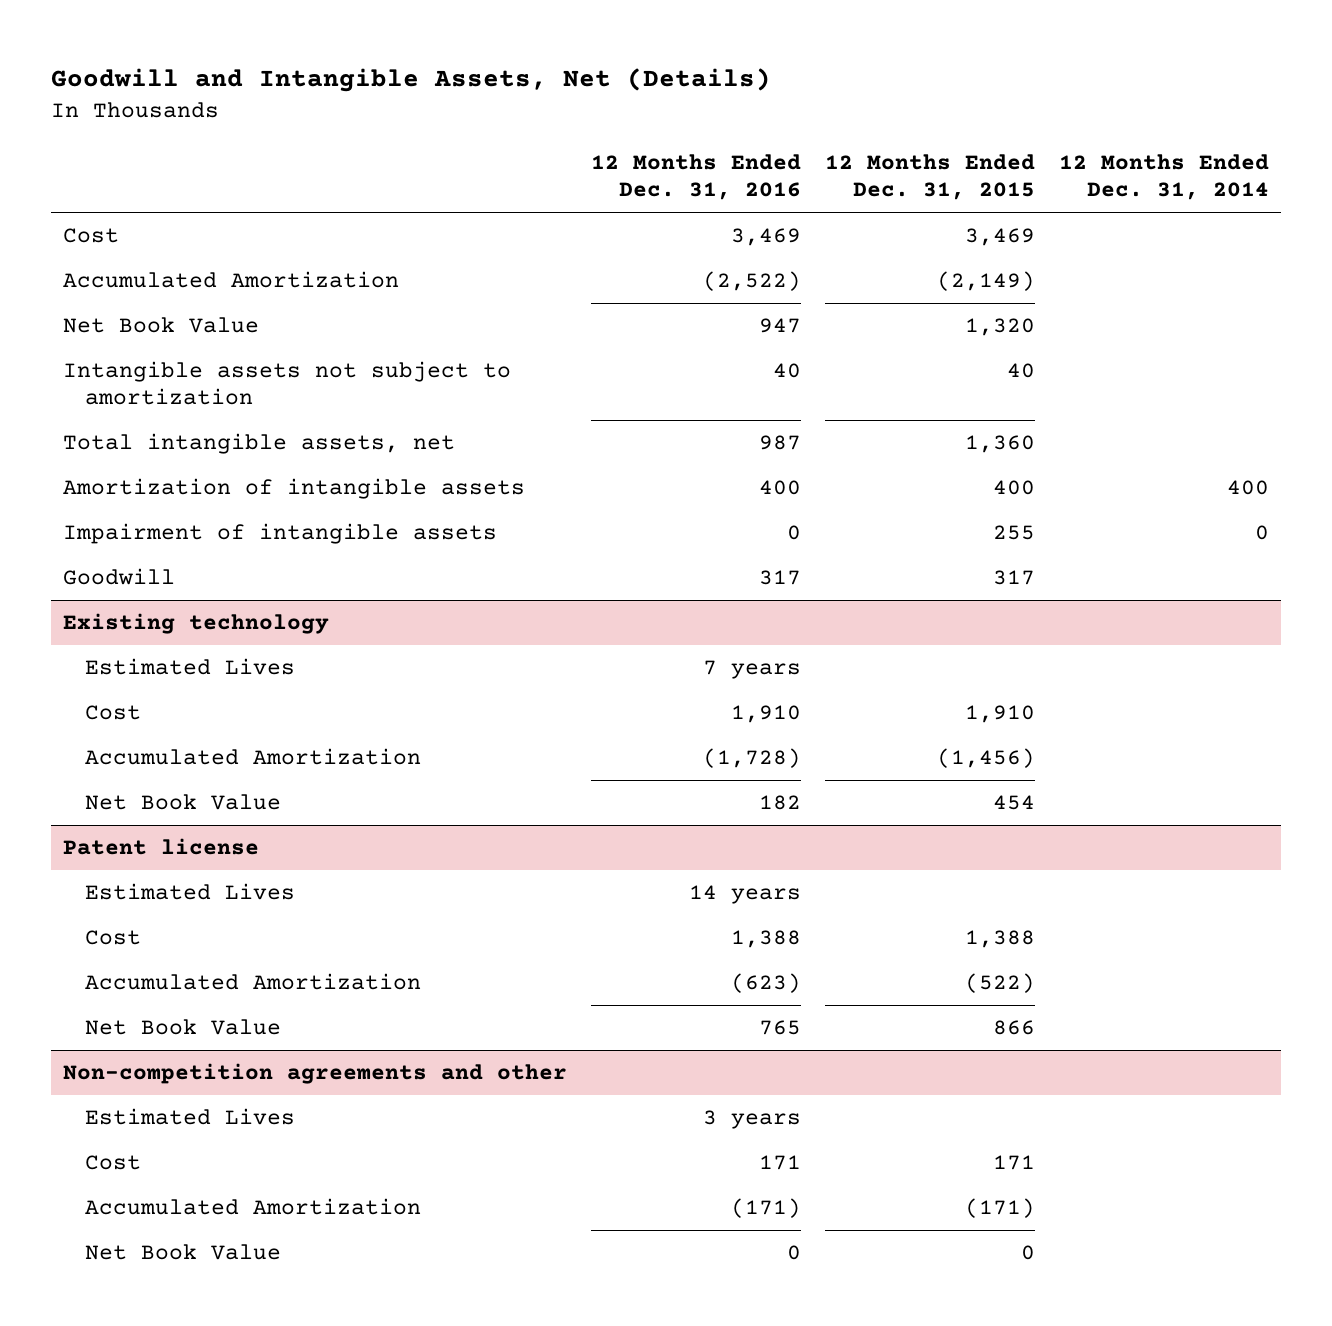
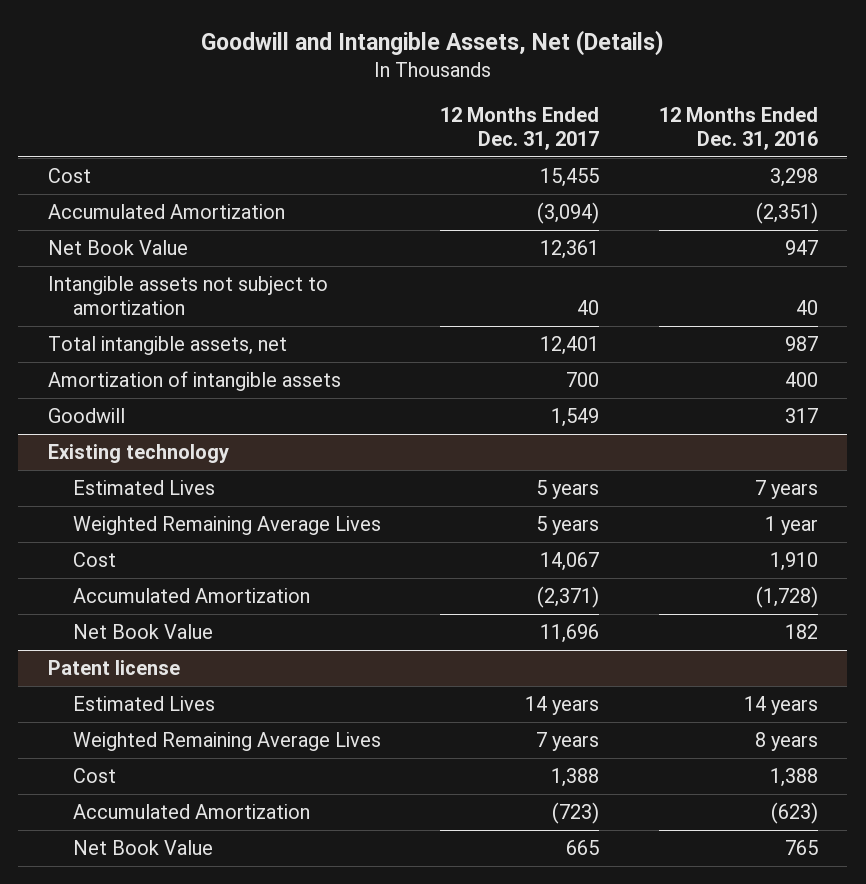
- | 12 Months Ended Dec. 31, 2016 | 12 Months Ended Dec. 31, 2015 | 12 Months Ended Dec. 31, 2014
+ | 12 Months Ended Dec. 31, 2017 | 12 Months Ended Dec. 31, 2016
- Cost | 3,469 | 3,469 |
- Accumulated Amortization | (2,522) | (2,149) |
+ Cost | 15,455 | 3,298
+ Accumulated Amortization | (3,094) | (2,351)
- Impairment of intangible assets | 0 | 255 | 0
@ Existing technology
+ Weighted Remaining Average Lives | 5 years | 1 year
@ Patent license
+ Weighted Remaining Average Lives | 7 years | 8 years
- Non-competition agreements and other
- Estimated Lives | 3 years | |
- Cost | 171 | 171 |
- Accumulated Amortization | (171) | (171) |
- Net Book Value | 0 | 0 |

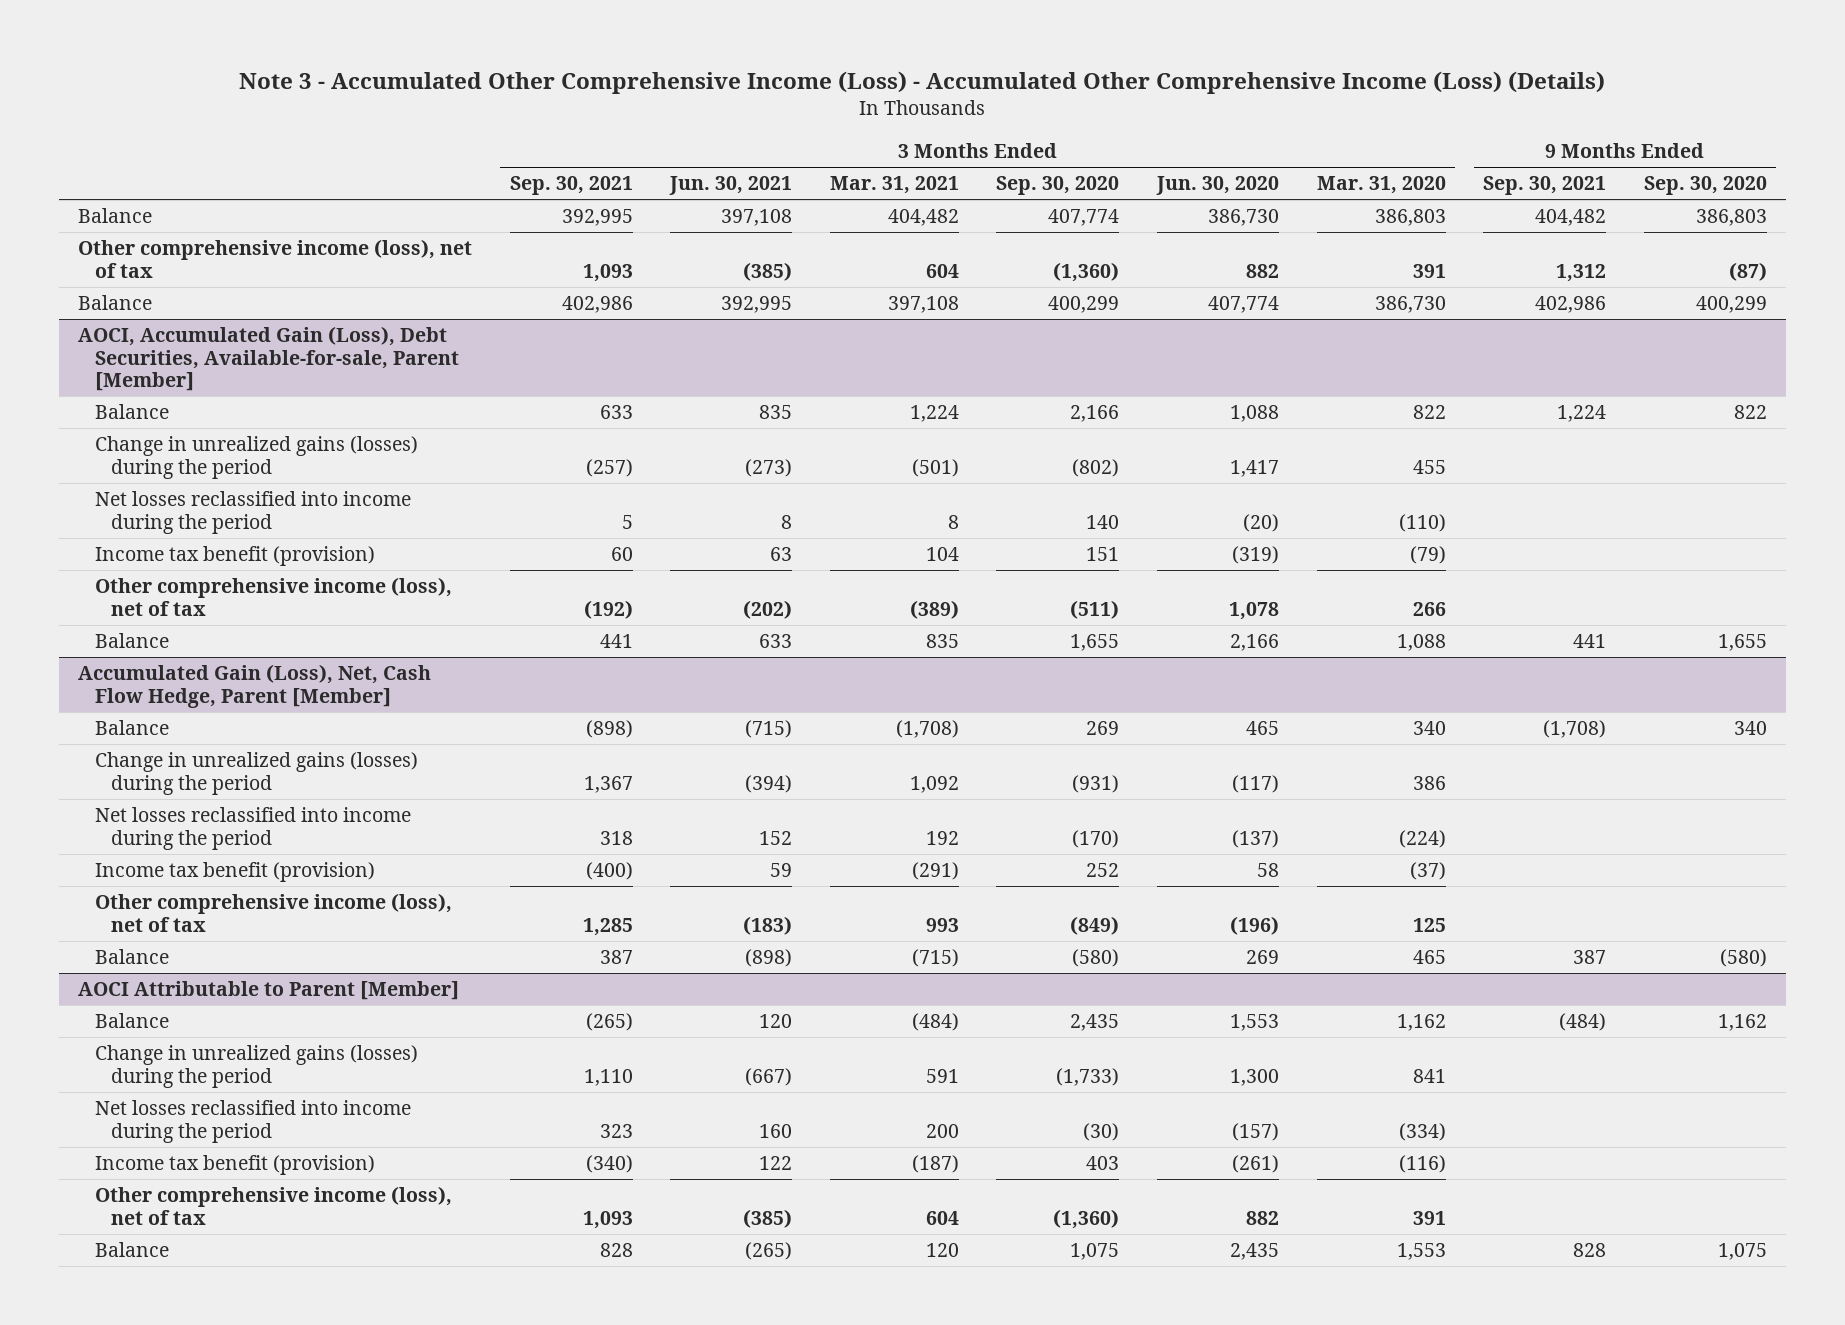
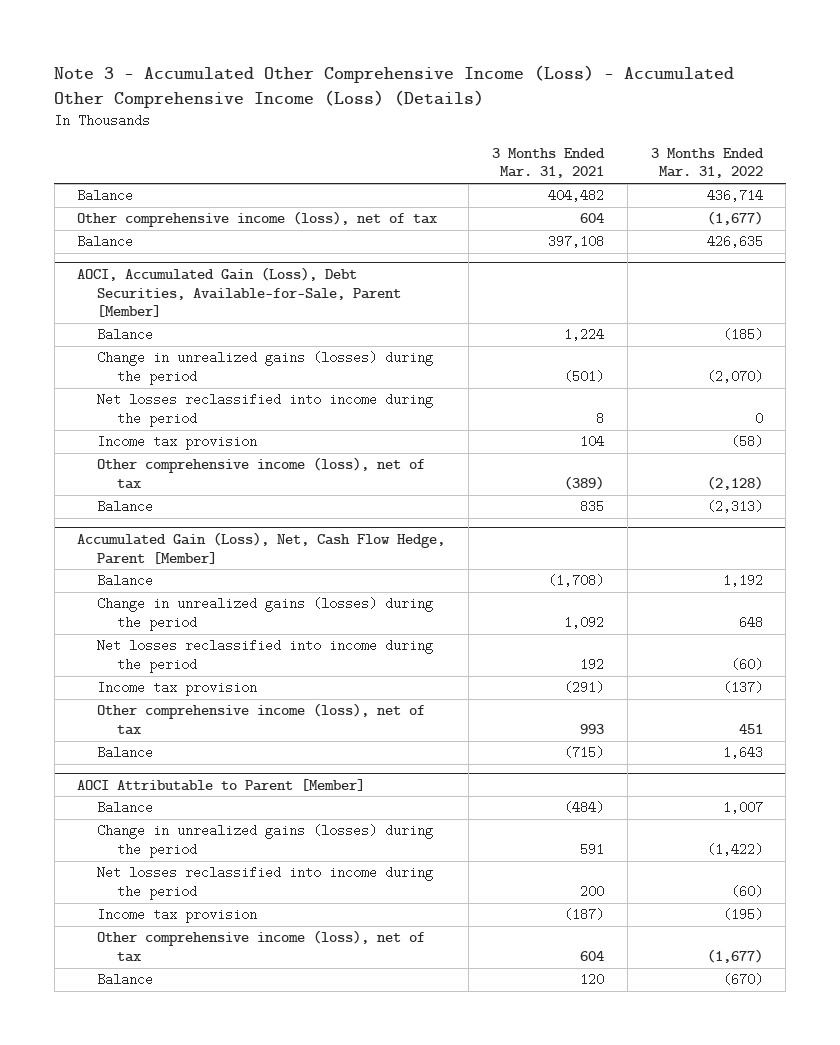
- | 3 Months Ended Sep. 30, 2021 | 3 Months Ended Jun. 30, 2021 | 3 Months Ended Mar. 31, 2021 | 3 Months Ended Sep. 30, 2020 | 3 Months Ended Jun. 30, 2020 | 3 Months Ended Mar. 31, 2020 | 9 Months Ended Sep. 30, 2021 | 9 Months Ended Sep. 30, 2020
+ | 3 Months Ended Mar. 31, 2021 | 3 Months Ended Mar. 31, 2022
- AOCI, Accumulated Gain (Loss), Debt Securities, Available-for-sale, Parent [Member]
+ AOCI, Accumulated Gain (Loss), Debt Securities, Available-for-Sale, Parent [Member]
- Income tax benefit (provision) | 60 | 63 | 104 | 151 | (319) | (79) | |
+ Income tax provision | 104 | (58)
@ Accumulated Gain (Loss), Net, Cash Flow Hedge, Parent [Member]
- Income tax benefit (provision) | (400) | 59 | (291) | 252 | 58 | (37) | |
+ Income tax provision | (291) | (137)
@ AOCI Attributable to Parent [Member]
- Income tax benefit (provision) | (340) | 122 | (187) | 403 | (261) | (116) | |
+ Income tax provision | (187) | (195)

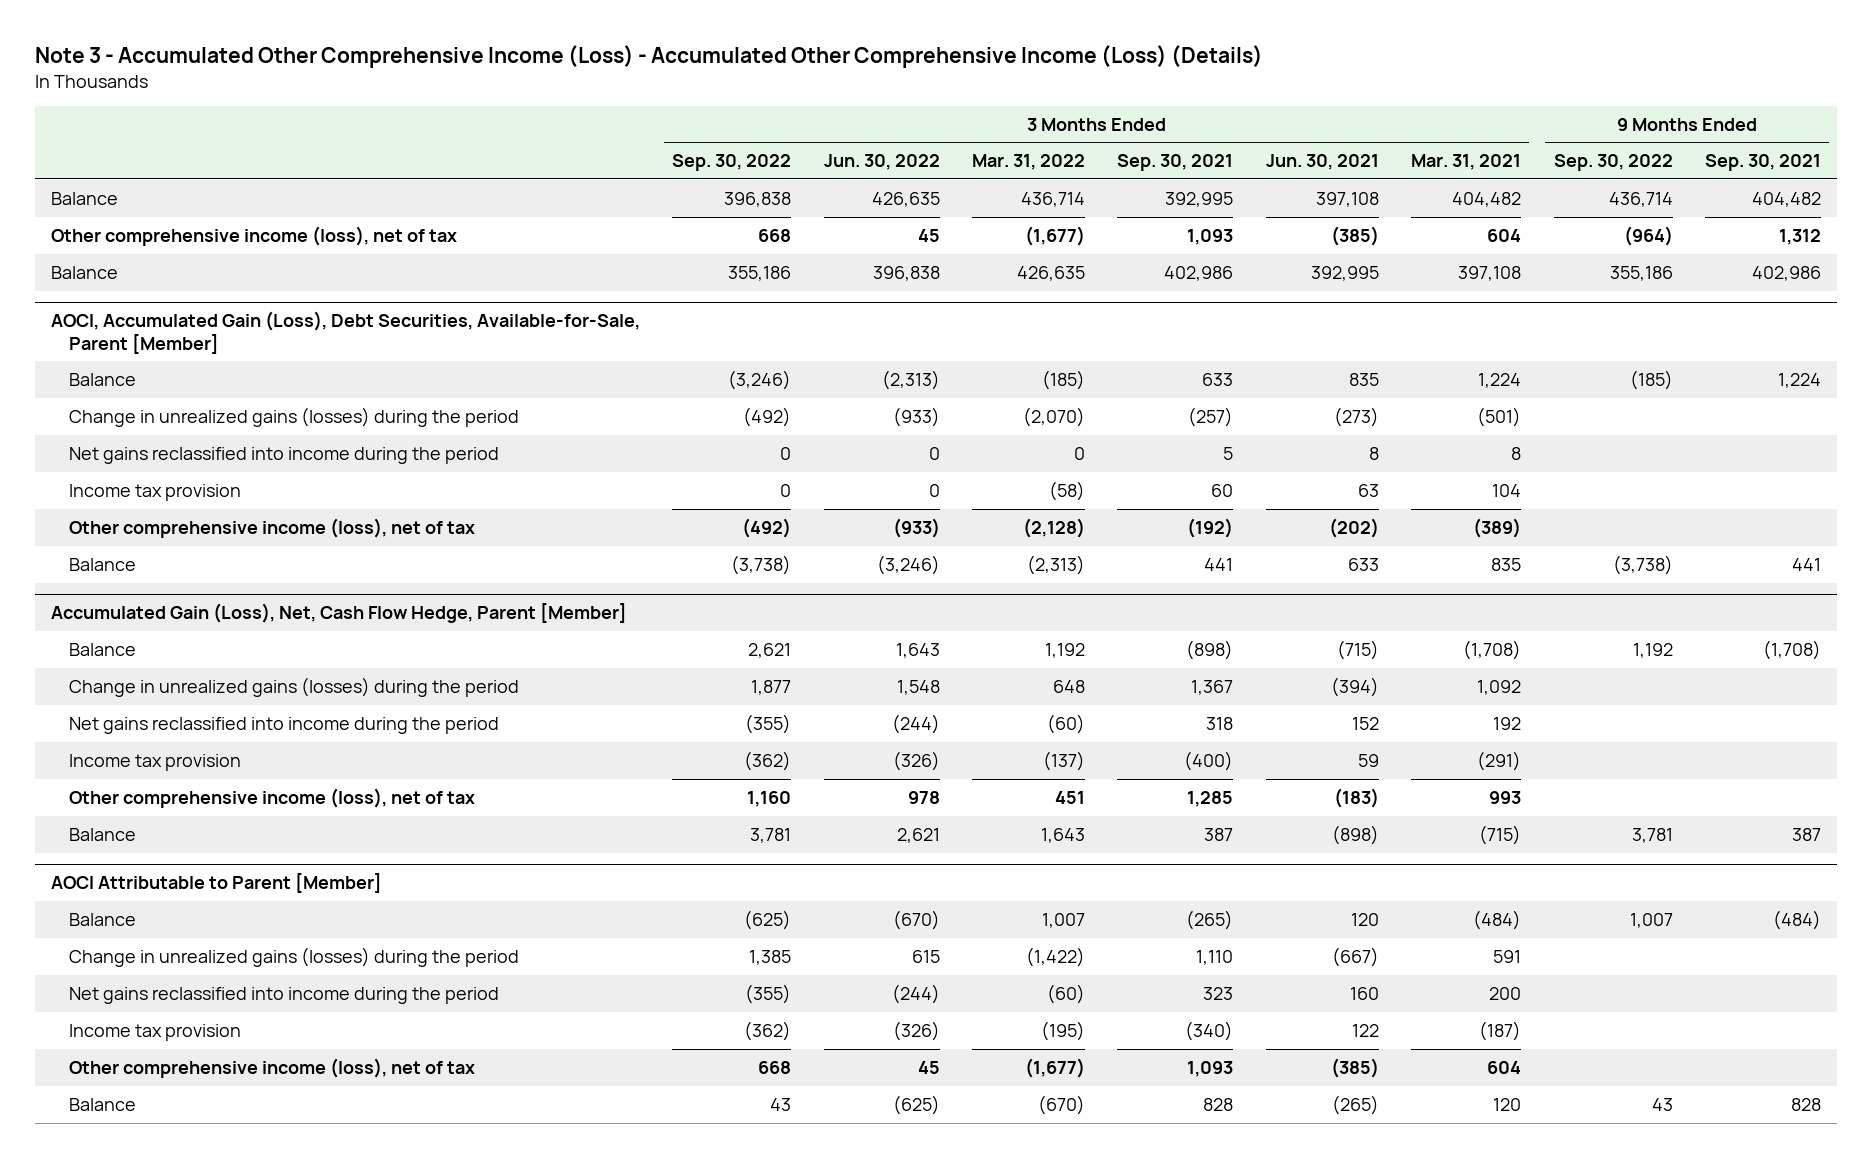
- | 3 Months Ended Mar. 31, 2021 | 3 Months Ended Mar. 31, 2022
+ | 3 Months Ended Sep. 30, 2022 | 3 Months Ended Jun. 30, 2022 | 3 Months Ended Mar. 31, 2022 | 3 Months Ended Sep. 30, 2021 | 3 Months Ended Jun. 30, 2021 | 3 Months Ended Mar. 31, 2021 | 9 Months Ended Sep. 30, 2022 | 9 Months Ended Sep. 30, 2021
@ AOCI, Accumulated Gain (Loss), Debt Securities, Available-for-Sale, Parent [Member]
- Net losses reclassified into income during the period | 8 | 0
+ Net gains reclassified into income during the period | 0 | 0 | 0 | 5 | 8 | 8 | |
@ Accumulated Gain (Loss), Net, Cash Flow Hedge, Parent [Member]
- Net losses reclassified into income during the period | 192 | (60)
+ Net gains reclassified into income during the period | (355) | (244) | (60) | 318 | 152 | 192 | |
@ AOCI Attributable to Parent [Member]
- Net losses reclassified into income during the period | 200 | (60)
+ Net gains reclassified into income during the period | (355) | (244) | (60) | 323 | 160 | 200 | |

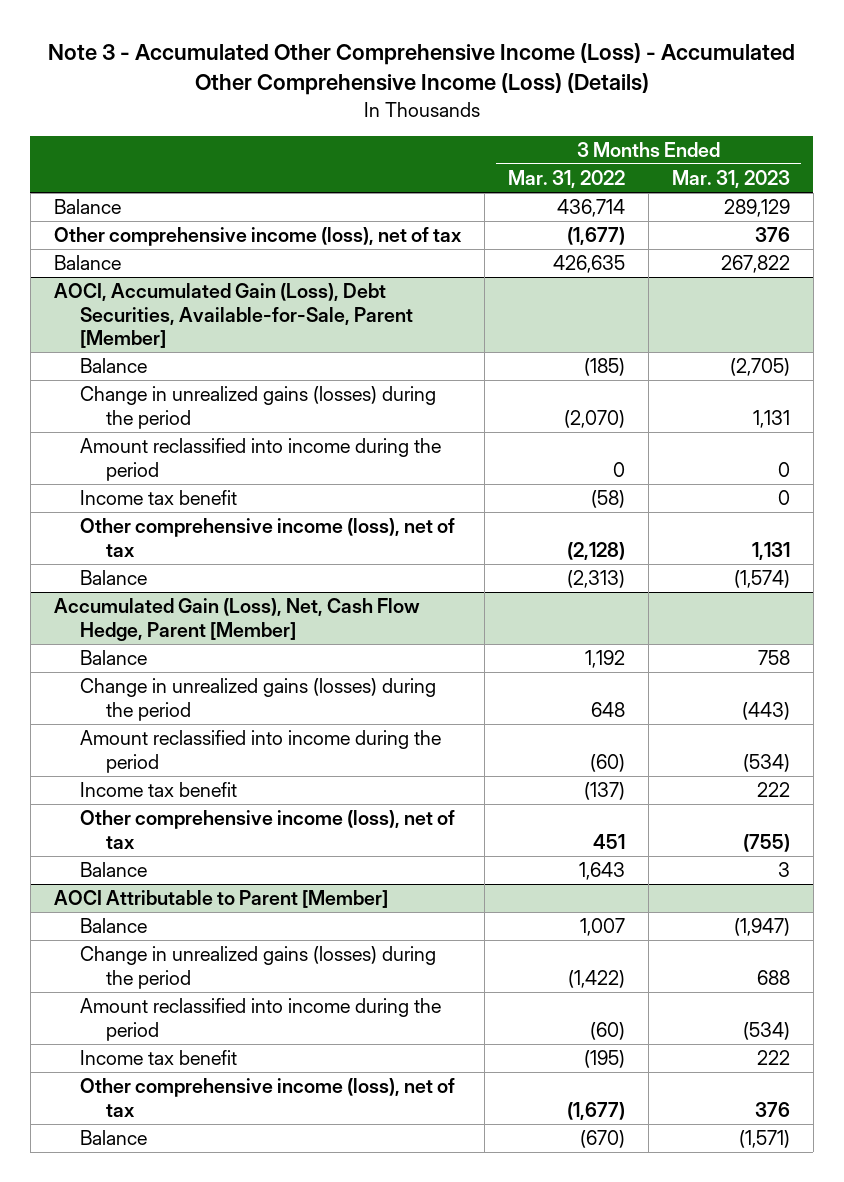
- | 3 Months Ended Sep. 30, 2022 | 3 Months Ended Jun. 30, 2022 | 3 Months Ended Mar. 31, 2022 | 3 Months Ended Sep. 30, 2021 | 3 Months Ended Jun. 30, 2021 | 3 Months Ended Mar. 31, 2021 | 9 Months Ended Sep. 30, 2022 | 9 Months Ended Sep. 30, 2021
+ | 3 Months Ended Mar. 31, 2022 | 3 Months Ended Mar. 31, 2023
@ AOCI, Accumulated Gain (Loss), Debt Securities, Available-for-Sale, Parent [Member]
- Net gains reclassified into income during the period | 0 | 0 | 0 | 5 | 8 | 8 | |
- Income tax provision | 0 | 0 | (58) | 60 | 63 | 104 | |
+ Amount reclassified into income during the period | 0 | 0
+ Income tax benefit | (58) | 0
@ Accumulated Gain (Loss), Net, Cash Flow Hedge, Parent [Member]
- Net gains reclassified into income during the period | (355) | (244) | (60) | 318 | 152 | 192 | |
- Income tax provision | (362) | (326) | (137) | (400) | 59 | (291) | |
+ Amount reclassified into income during the period | (60) | (534)
+ Income tax benefit | (137) | 222
@ AOCI Attributable to Parent [Member]
- Net gains reclassified into income during the period | (355) | (244) | (60) | 323 | 160 | 200 | |
- Income tax provision | (362) | (326) | (195) | (340) | 122 | (187) | |
+ Amount reclassified into income during the period | (60) | (534)
+ Income tax benefit | (195) | 222

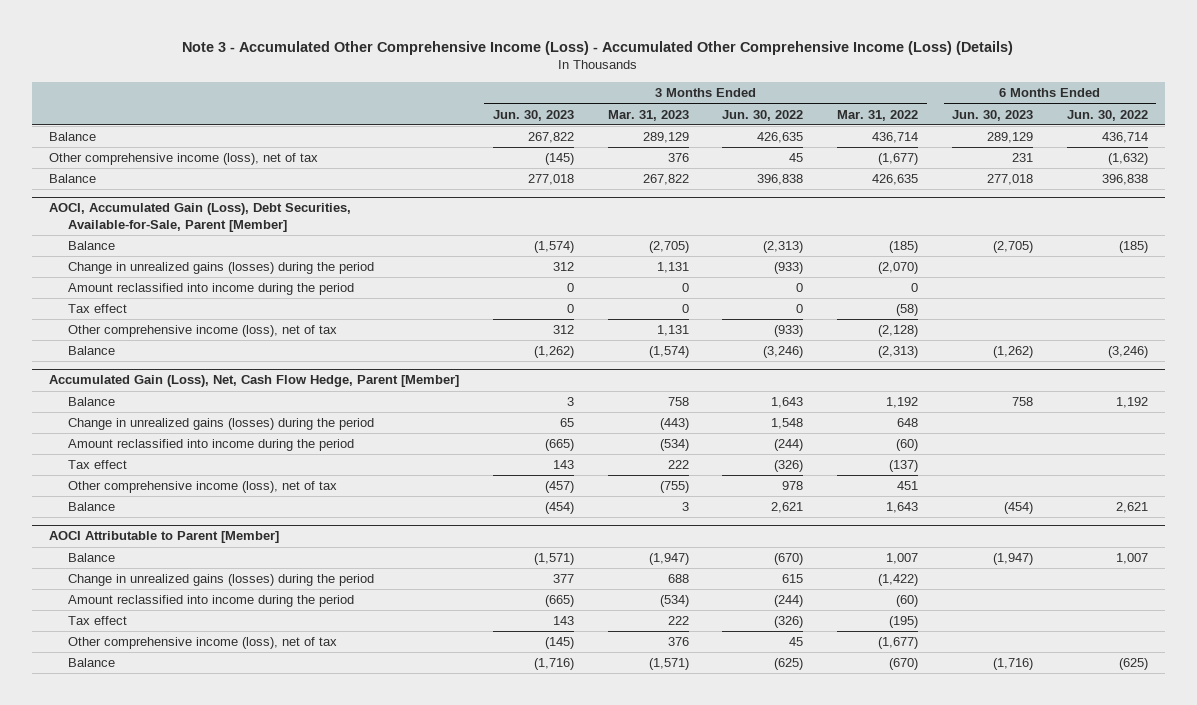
- | 3 Months Ended Mar. 31, 2022 | 3 Months Ended Mar. 31, 2023
+ | 3 Months Ended Jun. 30, 2023 | 3 Months Ended Mar. 31, 2023 | 3 Months Ended Jun. 30, 2022 | 3 Months Ended Mar. 31, 2022 | 6 Months Ended Jun. 30, 2023 | 6 Months Ended Jun. 30, 2022
@ AOCI, Accumulated Gain (Loss), Debt Securities, Available-for-Sale, Parent [Member]
- Income tax benefit | (58) | 0
+ Tax effect | 0 | 0 | 0 | (58) | |
@ Accumulated Gain (Loss), Net, Cash Flow Hedge, Parent [Member]
- Income tax benefit | (137) | 222
+ Tax effect | 143 | 222 | (326) | (137) | |
@ AOCI Attributable to Parent [Member]
- Income tax benefit | (195) | 222
+ Tax effect | 143 | 222 | (326) | (195) | |

